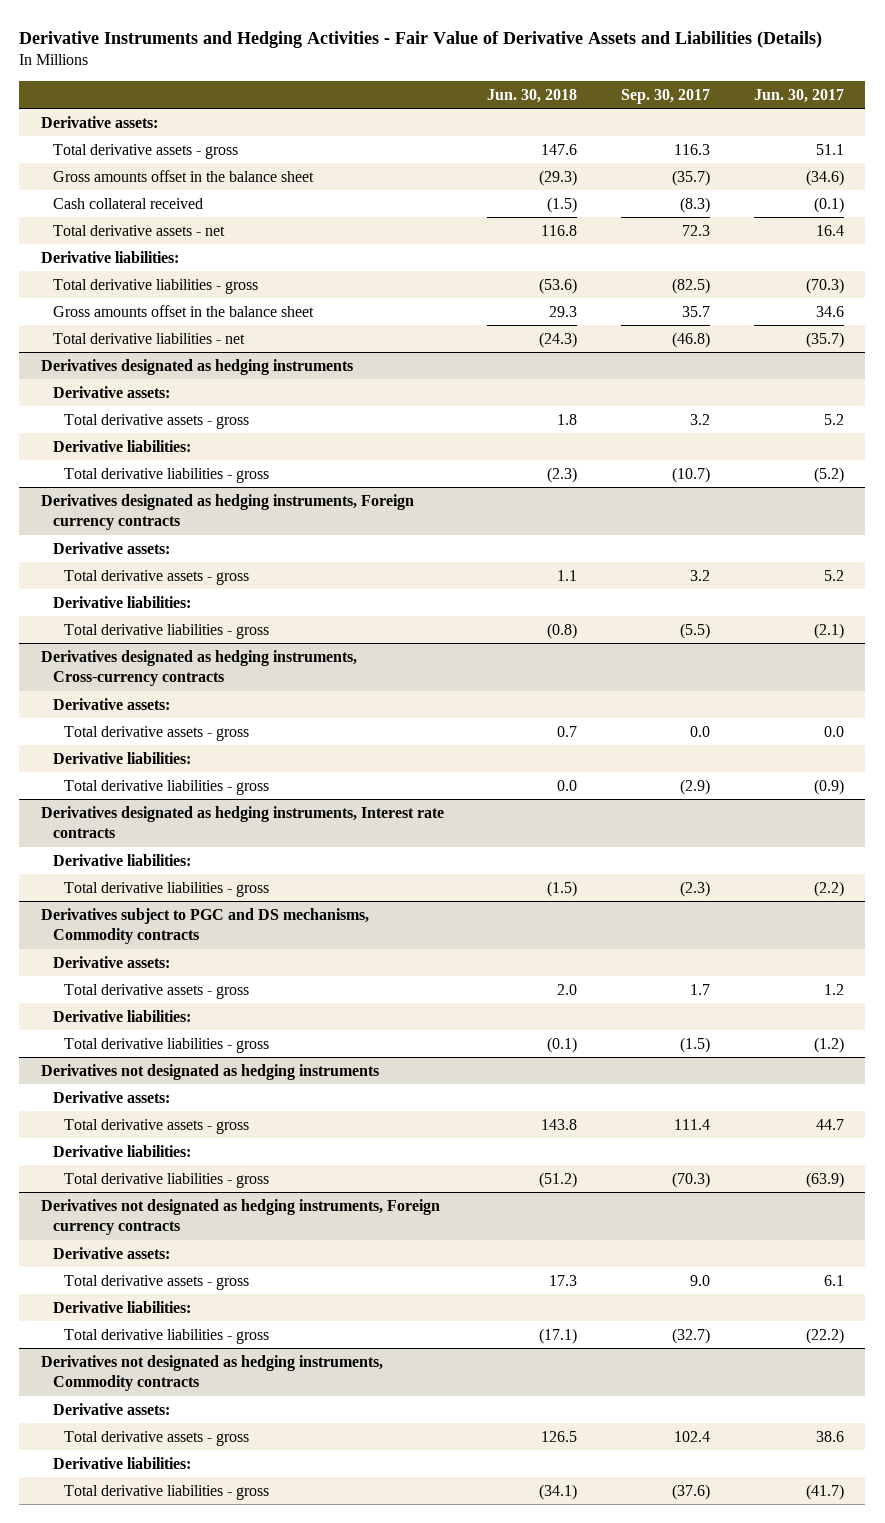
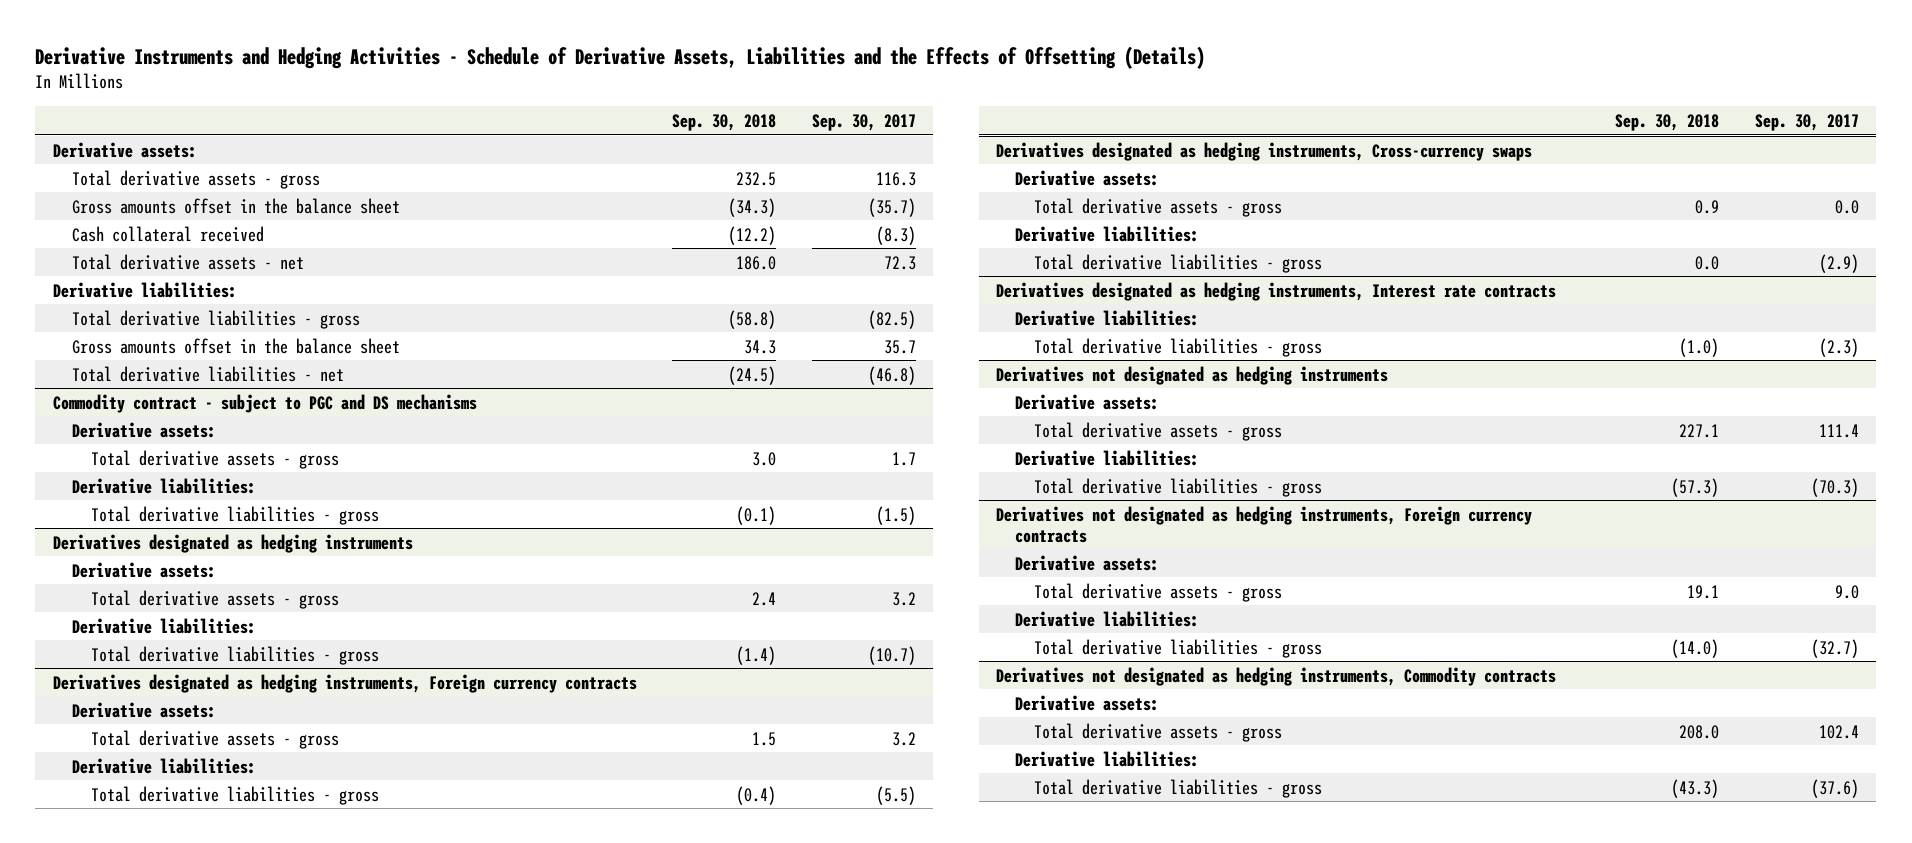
- Derivative Instruments and Hedging Activities - Fair Value of Derivative Assets and Liabilities (Details)
+ Derivative Instruments and Hedging Activities - Schedule of Derivative Assets, Liabilities and the Effects of Offsetting (Details)
- | Jun. 30, 2018 | Sep. 30, 2017 | Jun. 30, 2017
+ | Sep. 30, 2018 | Sep. 30, 2017
+ Commodity contract - subject to PGC and DS mechanisms
+ Derivative assets:
+ Total derivative assets - gross | 3.0 | 1.7
+ Derivative liabilities:
+ Total derivative liabilities - gross | (0.1) | (1.5)
- Derivatives designated as hedging instruments, Cross-currency contracts
+ Derivatives designated as hedging instruments, Cross-currency swaps
- Derivatives subject to PGC and DS mechanisms, Commodity contracts
- Derivative assets:
- Total derivative assets - gross | 2.0 | 1.7 | 1.2
- Derivative liabilities:
- Total derivative liabilities - gross | (0.1) | (1.5) | (1.2)

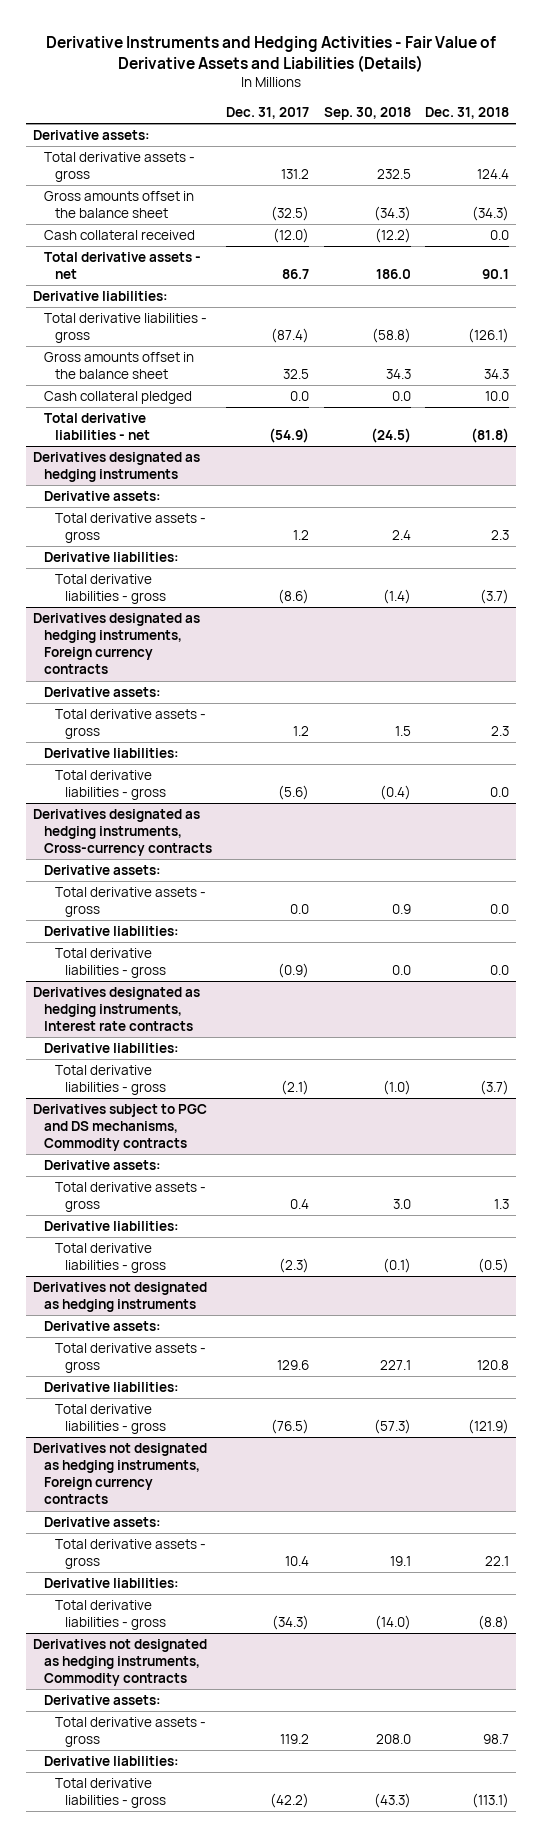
- Derivative Instruments and Hedging Activities - Schedule of Derivative Assets, Liabilities and the Effects of Offsetting (Details)
+ Derivative Instruments and Hedging Activities - Fair Value of Derivative Assets and Liabilities (Details)
- | Sep. 30, 2018 | Sep. 30, 2017
+ | Dec. 31, 2017 | Sep. 30, 2018 | Dec. 31, 2018
+ Cash collateral pledged | 0.0 | 0.0 | 10.0
- Commodity contract - subject to PGC and DS mechanisms
- Derivative assets:
- Total derivative assets - gross | 3.0 | 1.7
- Derivative liabilities:
- Total derivative liabilities - gross | (0.1) | (1.5)
- Derivatives designated as hedging instruments, Cross-currency swaps
+ Derivatives designated as hedging instruments, Cross-currency contracts
+ Derivatives subject to PGC and DS mechanisms, Commodity contracts
+ Derivative assets:
+ Total derivative assets - gross | 0.4 | 3.0 | 1.3
+ Derivative liabilities:
+ Total derivative liabilities - gross | (2.3) | (0.1) | (0.5)

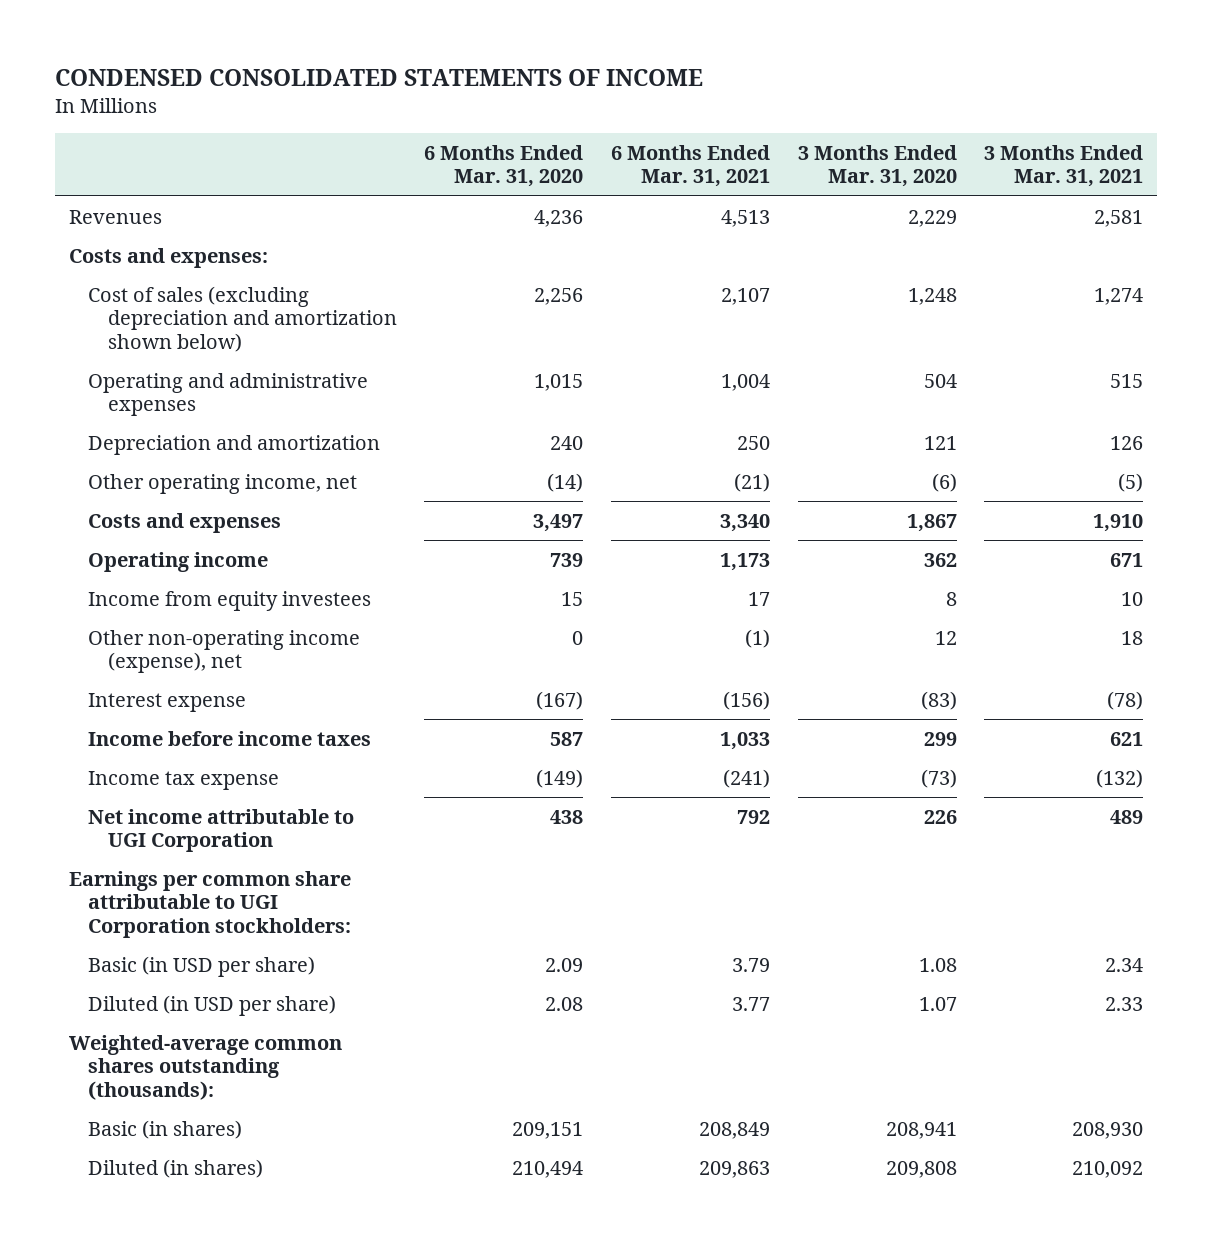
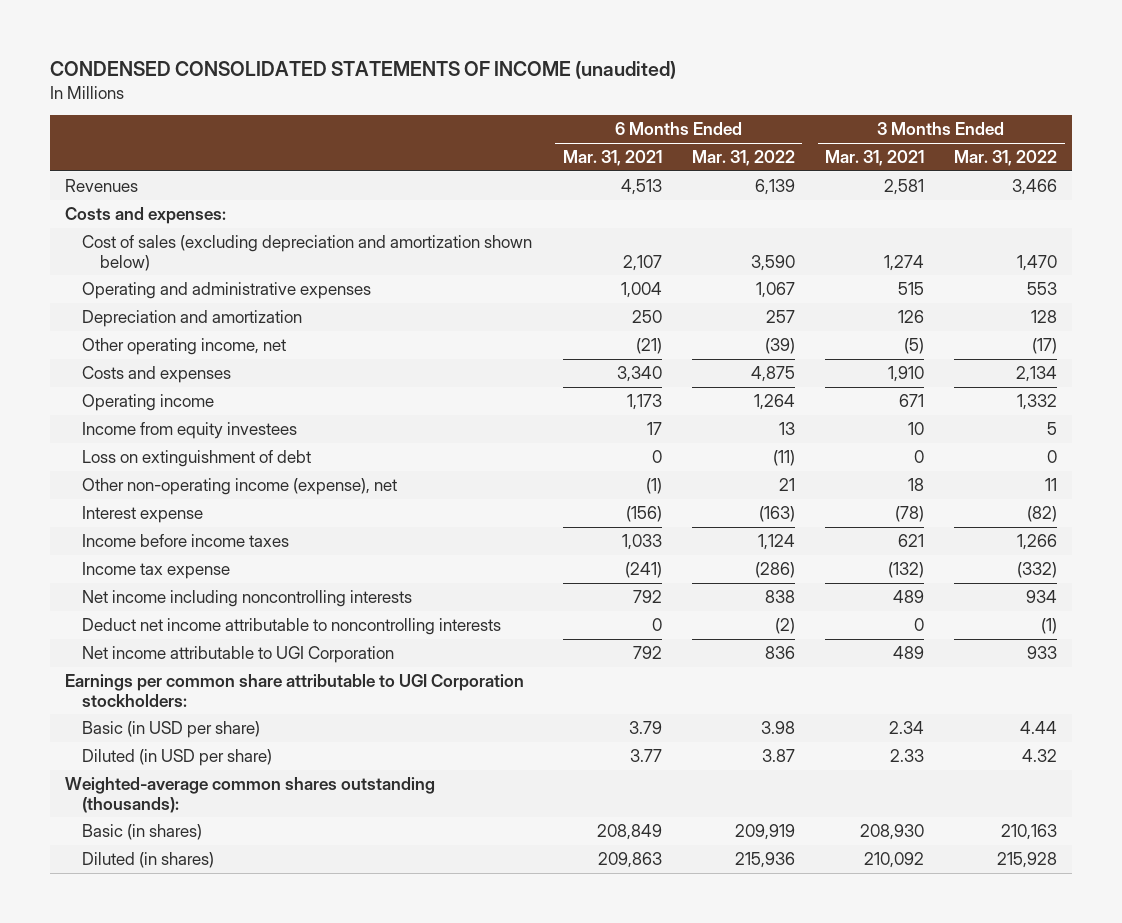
- CONDENSED CONSOLIDATED STATEMENTS OF INCOME
+ CONDENSED CONSOLIDATED STATEMENTS OF INCOME (unaudited)
- | 6 Months Ended Mar. 31, 2020 | 6 Months Ended Mar. 31, 2021 | 3 Months Ended Mar. 31, 2020 | 3 Months Ended Mar. 31, 2021
+ | 6 Months Ended Mar. 31, 2021 | 6 Months Ended Mar. 31, 2022 | 3 Months Ended Mar. 31, 2021 | 3 Months Ended Mar. 31, 2022
+ Loss on extinguishment of debt | 0 | (11) | 0 | 0
+ Net income including noncontrolling interests | 792 | 838 | 489 | 934
+ Deduct net income attributable to noncontrolling interests | 0 | (2) | 0 | (1)

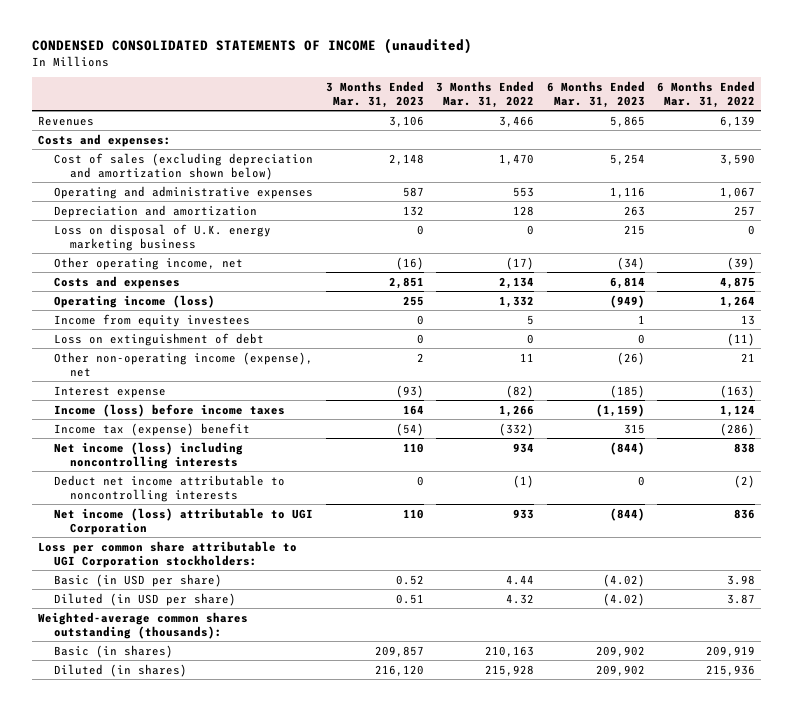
- | 6 Months Ended Mar. 31, 2021 | 6 Months Ended Mar. 31, 2022 | 3 Months Ended Mar. 31, 2021 | 3 Months Ended Mar. 31, 2022
+ | 3 Months Ended Mar. 31, 2023 | 3 Months Ended Mar. 31, 2022 | 6 Months Ended Mar. 31, 2023 | 6 Months Ended Mar. 31, 2022
+ Loss on disposal of U.K. energy marketing business | 0 | 0 | 215 | 0
- Operating income | 1,173 | 1,264 | 671 | 1,332
+ Operating income (loss) | 255 | 1,332 | (949) | 1,264
- Income before income taxes | 1,033 | 1,124 | 621 | 1,266
- Income tax expense | (241) | (286) | (132) | (332)
- Net income including noncontrolling interests | 792 | 838 | 489 | 934
+ Income (loss) before income taxes | 164 | 1,266 | (1,159) | 1,124
+ Income tax (expense) benefit | (54) | (332) | 315 | (286)
+ Net income (loss) including noncontrolling interests | 110 | 934 | (844) | 838
- Net income attributable to UGI Corporation | 792 | 836 | 489 | 933
- Earnings per common share attributable to UGI Corporation stockholders:
+ Net income (loss) attributable to UGI Corporation | 110 | 933 | (844) | 836
+ Loss per common share attributable to UGI Corporation stockholders:

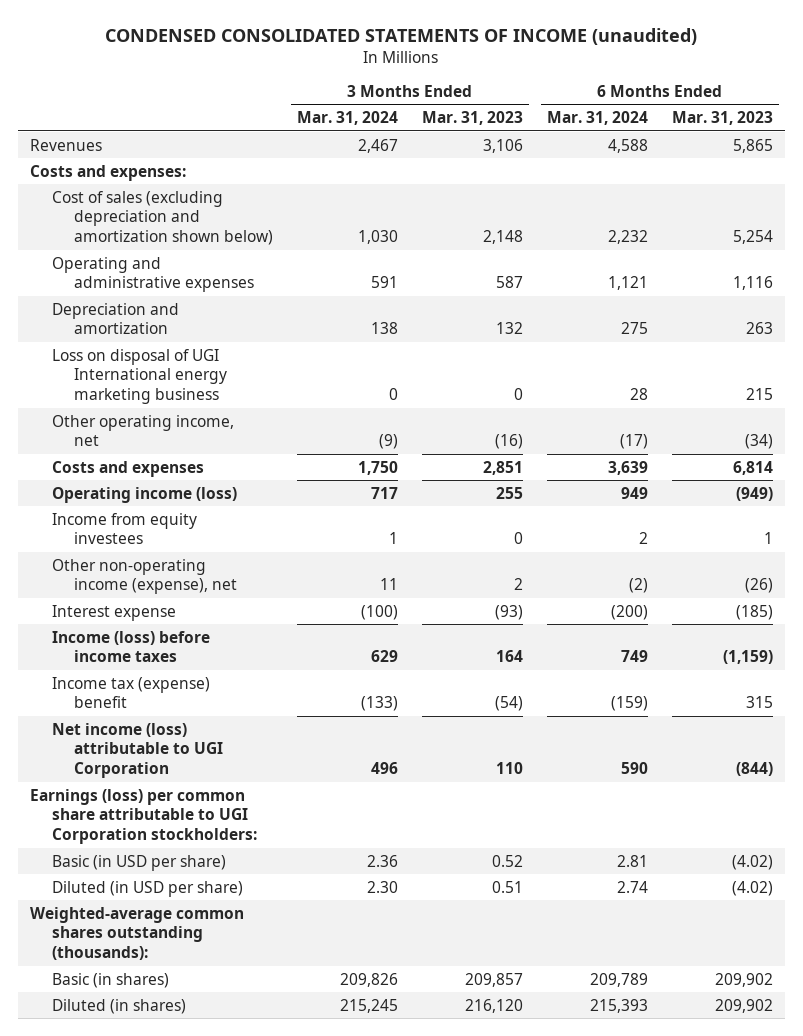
- | 3 Months Ended Mar. 31, 2023 | 3 Months Ended Mar. 31, 2022 | 6 Months Ended Mar. 31, 2023 | 6 Months Ended Mar. 31, 2022
+ | 3 Months Ended Mar. 31, 2024 | 3 Months Ended Mar. 31, 2023 | 6 Months Ended Mar. 31, 2024 | 6 Months Ended Mar. 31, 2023
- Loss on disposal of U.K. energy marketing business | 0 | 0 | 215 | 0
+ Loss on disposal of UGI International energy marketing business | 0 | 0 | 28 | 215
- Loss on extinguishment of debt | 0 | 0 | 0 | (11)
- Net income (loss) including noncontrolling interests | 110 | 934 | (844) | 838
- Deduct net income attributable to noncontrolling interests | 0 | (1) | 0 | (2)
- Loss per common share attributable to UGI Corporation stockholders:
+ Earnings (loss) per common share attributable to UGI Corporation stockholders:

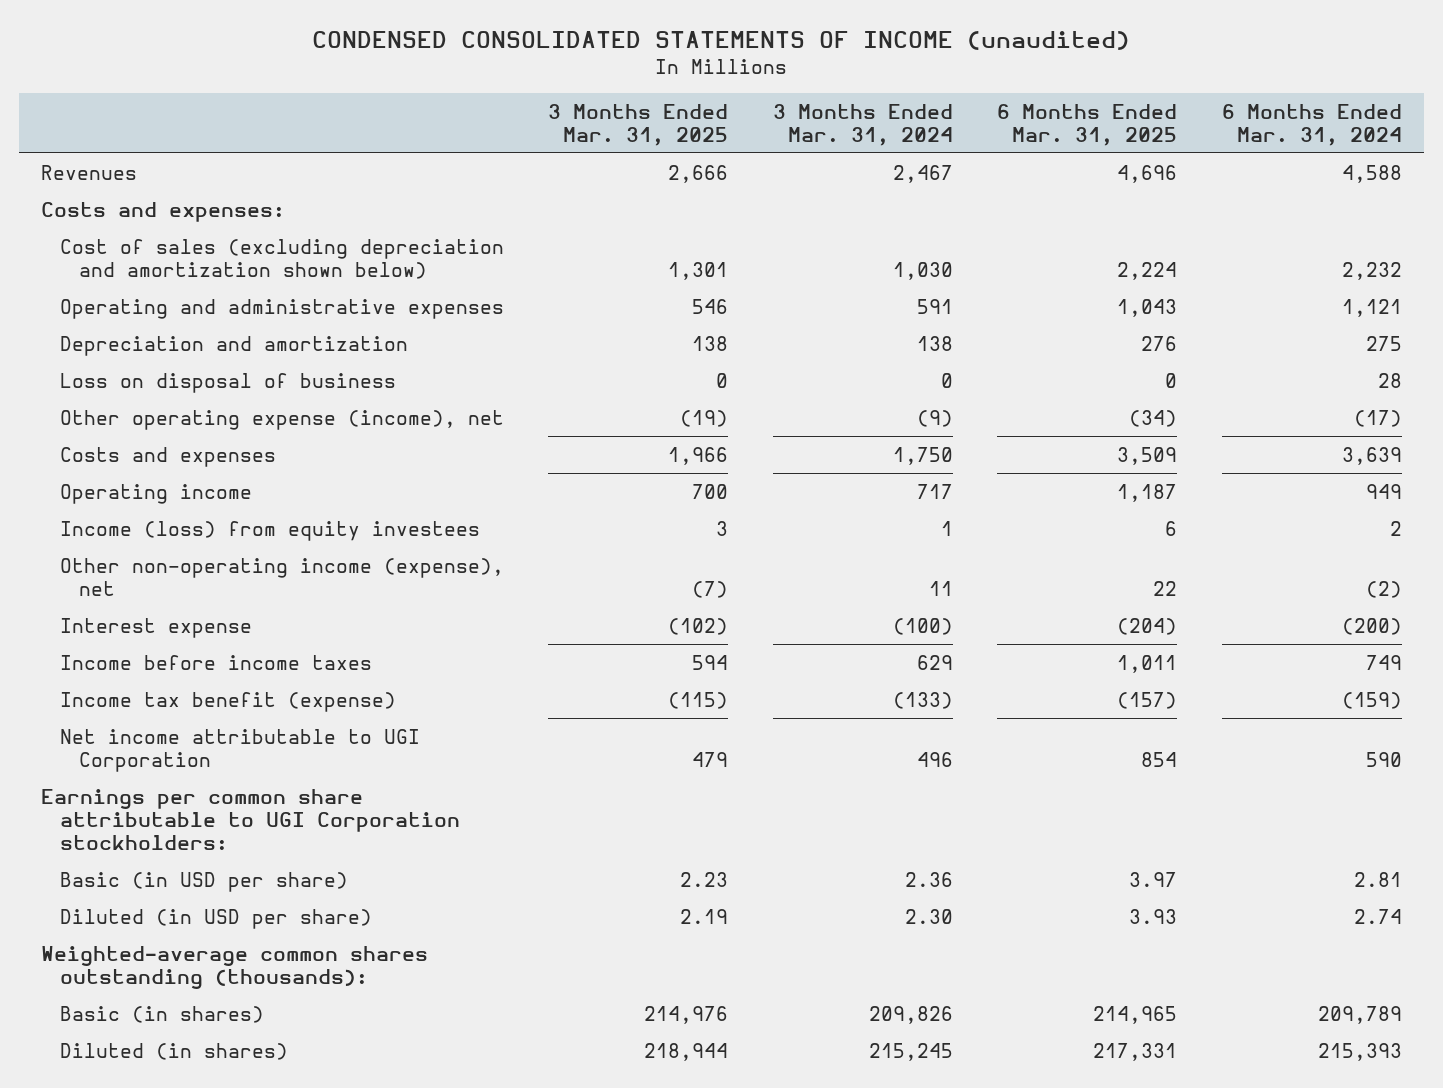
- | 3 Months Ended Mar. 31, 2024 | 3 Months Ended Mar. 31, 2023 | 6 Months Ended Mar. 31, 2024 | 6 Months Ended Mar. 31, 2023
+ | 3 Months Ended Mar. 31, 2025 | 3 Months Ended Mar. 31, 2024 | 6 Months Ended Mar. 31, 2025 | 6 Months Ended Mar. 31, 2024
- Loss on disposal of UGI International energy marketing business | 0 | 0 | 28 | 215
- Other operating income, net | (9) | (16) | (17) | (34)
+ Loss on disposal of business | 0 | 0 | 0 | 28
+ Other operating expense (income), net | (19) | (9) | (34) | (17)
- Operating income (loss) | 717 | 255 | 949 | (949)
- Income from equity investees | 1 | 0 | 2 | 1
+ Operating income | 700 | 717 | 1,187 | 949
+ Income (loss) from equity investees | 3 | 1 | 6 | 2
- Income (loss) before income taxes | 629 | 164 | 749 | (1,159)
- Income tax (expense) benefit | (133) | (54) | (159) | 315
- Net income (loss) attributable to UGI Corporation | 496 | 110 | 590 | (844)
- Earnings (loss) per common share attributable to UGI Corporation stockholders:
+ Income before income taxes | 594 | 629 | 1,011 | 749
+ Income tax benefit (expense) | (115) | (133) | (157) | (159)
+ Net income attributable to UGI Corporation | 479 | 496 | 854 | 590
+ Earnings per common share attributable to UGI Corporation stockholders:

